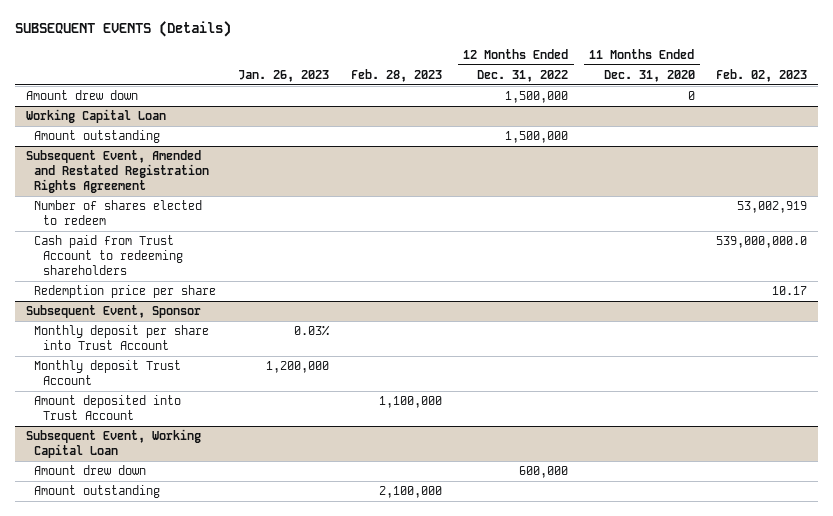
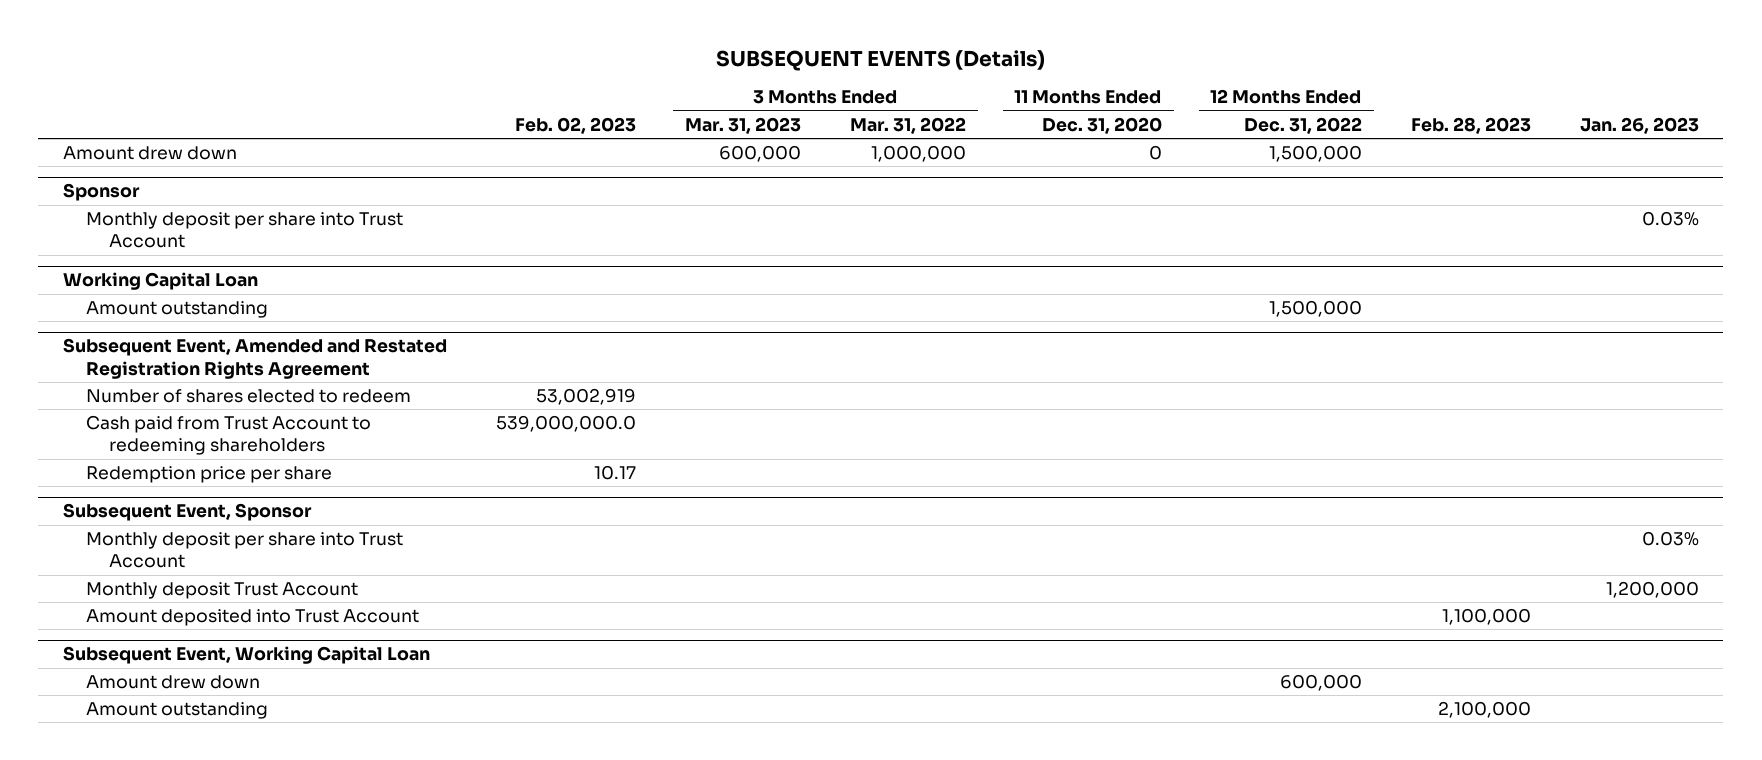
- | Jan. 26, 2023 | Feb. 28, 2023 | 12 Months Ended Dec. 31, 2022 | 11 Months Ended Dec. 31, 2020 | Feb. 02, 2023
+ | Feb. 02, 2023 | 3 Months Ended Mar. 31, 2023 | 3 Months Ended Mar. 31, 2022 | 11 Months Ended Dec. 31, 2020 | 12 Months Ended Dec. 31, 2022 | Feb. 28, 2023 | Jan. 26, 2023
+ Sponsor
+ Monthly deposit per share into Trust Account | | | | | | | 0.03%

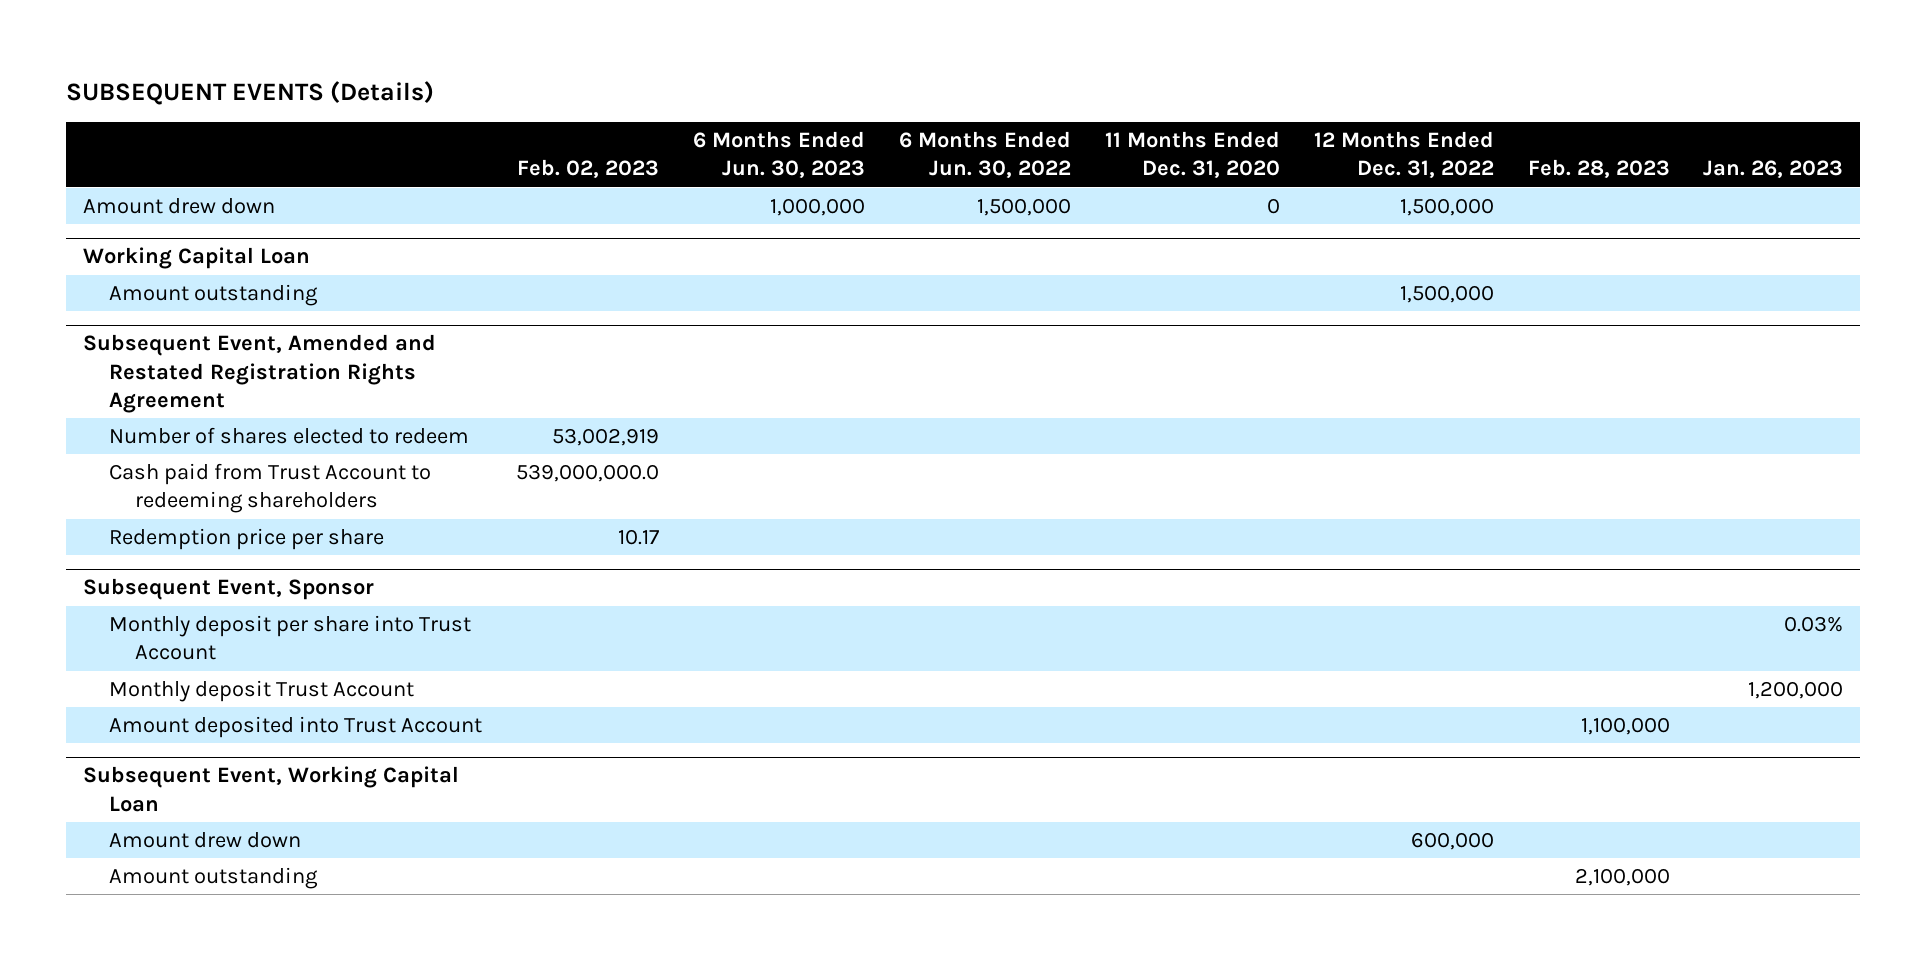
- | Feb. 02, 2023 | 3 Months Ended Mar. 31, 2023 | 3 Months Ended Mar. 31, 2022 | 11 Months Ended Dec. 31, 2020 | 12 Months Ended Dec. 31, 2022 | Feb. 28, 2023 | Jan. 26, 2023
+ | Feb. 02, 2023 | 6 Months Ended Jun. 30, 2023 | 6 Months Ended Jun. 30, 2022 | 11 Months Ended Dec. 31, 2020 | 12 Months Ended Dec. 31, 2022 | Feb. 28, 2023 | Jan. 26, 2023
- Sponsor
- Monthly deposit per share into Trust Account | | | | | | | 0.03%

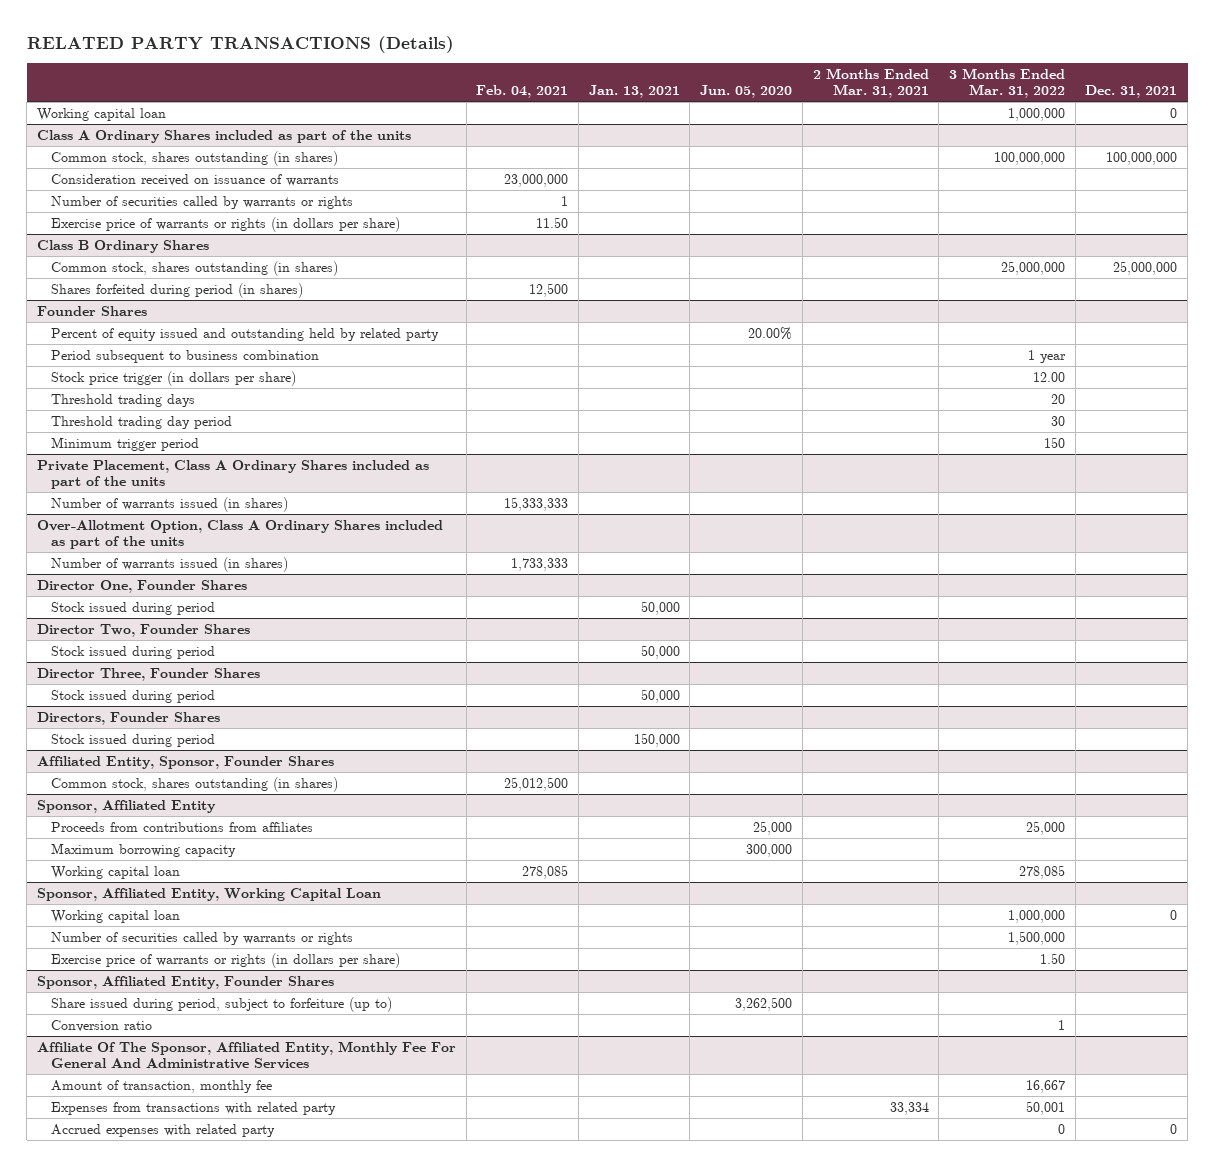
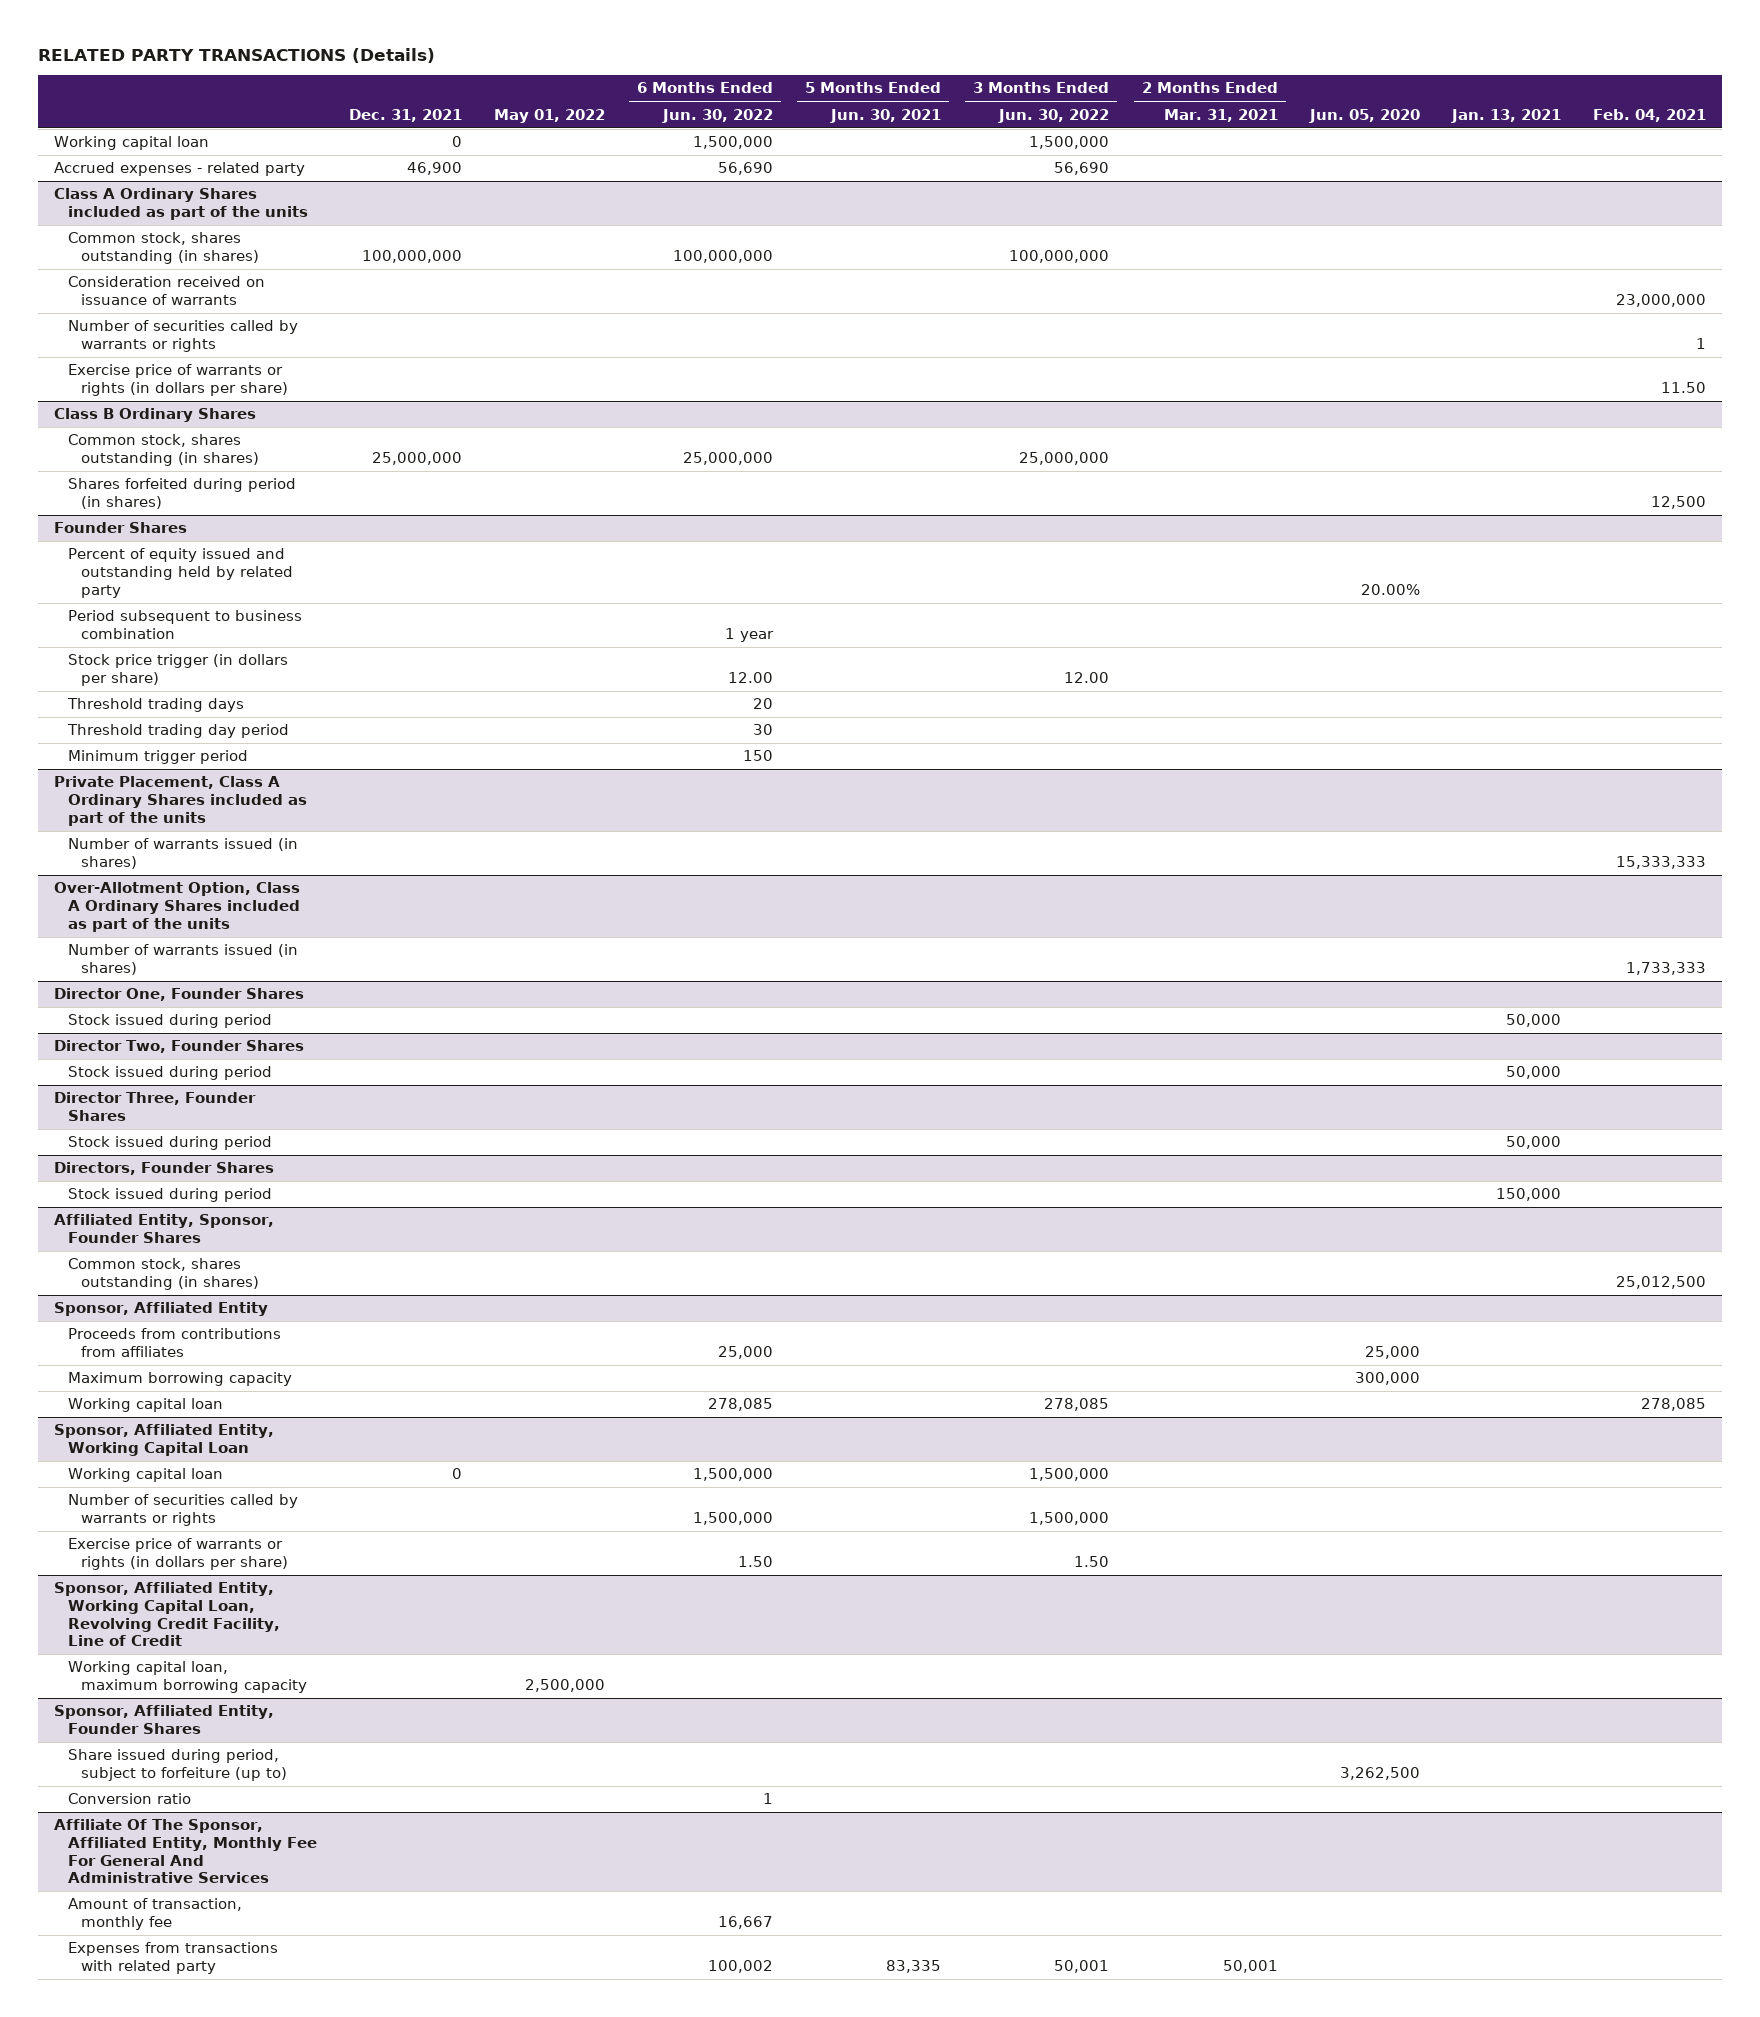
- | Feb. 04, 2021 | Jan. 13, 2021 | Jun. 05, 2020 | 2 Months Ended Mar. 31, 2021 | 3 Months Ended Mar. 31, 2022 | Dec. 31, 2021
+ | Dec. 31, 2021 | May 01, 2022 | 6 Months Ended Jun. 30, 2022 | 5 Months Ended Jun. 30, 2021 | 3 Months Ended Jun. 30, 2022 | 2 Months Ended Mar. 31, 2021 | Jun. 05, 2020 | Jan. 13, 2021 | Feb. 04, 2021
+ Accrued expenses - related party | 46,900 | | 56,690 | | 56,690 | | | |
+ Sponsor, Affiliated Entity, Working Capital Loan, Revolving Credit Facility, Line of Credit
+ Working capital loan, maximum borrowing capacity | | 2,500,000 | | | | | | |
@ Affiliate Of The Sponsor, Affiliated Entity, Monthly Fee For General And Administrative Services
- Expenses from transactions with related party | | | | 33,334 | 50,001 |
- Accrued expenses with related party | | | | | 0 | 0
+ Expenses from transactions with related party | | | 100,002 | 83,335 | 50,001 | 50,001 | | |

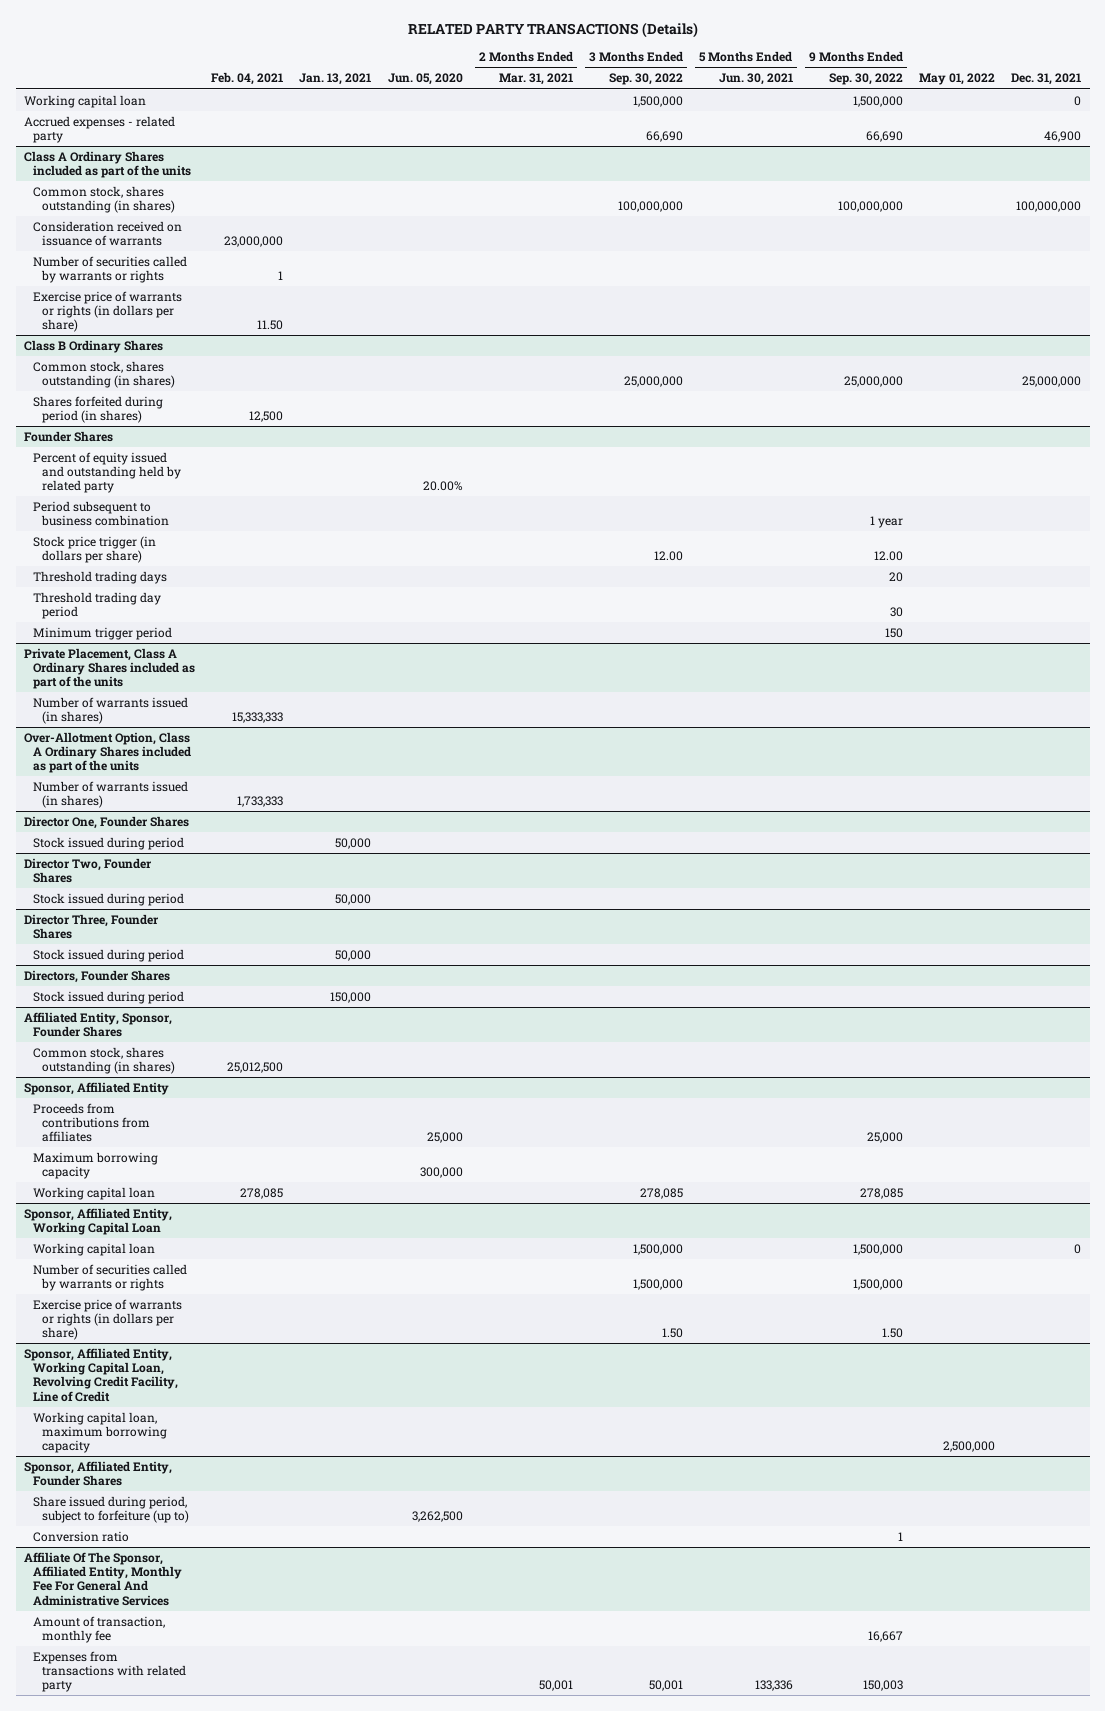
- | Dec. 31, 2021 | May 01, 2022 | 6 Months Ended Jun. 30, 2022 | 5 Months Ended Jun. 30, 2021 | 3 Months Ended Jun. 30, 2022 | 2 Months Ended Mar. 31, 2021 | Jun. 05, 2020 | Jan. 13, 2021 | Feb. 04, 2021
+ | Feb. 04, 2021 | Jan. 13, 2021 | Jun. 05, 2020 | 2 Months Ended Mar. 31, 2021 | 3 Months Ended Sep. 30, 2022 | 5 Months Ended Jun. 30, 2021 | 9 Months Ended Sep. 30, 2022 | May 01, 2022 | Dec. 31, 2021
@ Affiliate Of The Sponsor, Affiliated Entity, Monthly Fee For General And Administrative Services
- Expenses from transactions with related party | | | 100,002 | 83,335 | 50,001 | 50,001 | | |
+ Expenses from transactions with related party | | | | 50,001 | 50,001 | 133,336 | 150,003 | |

